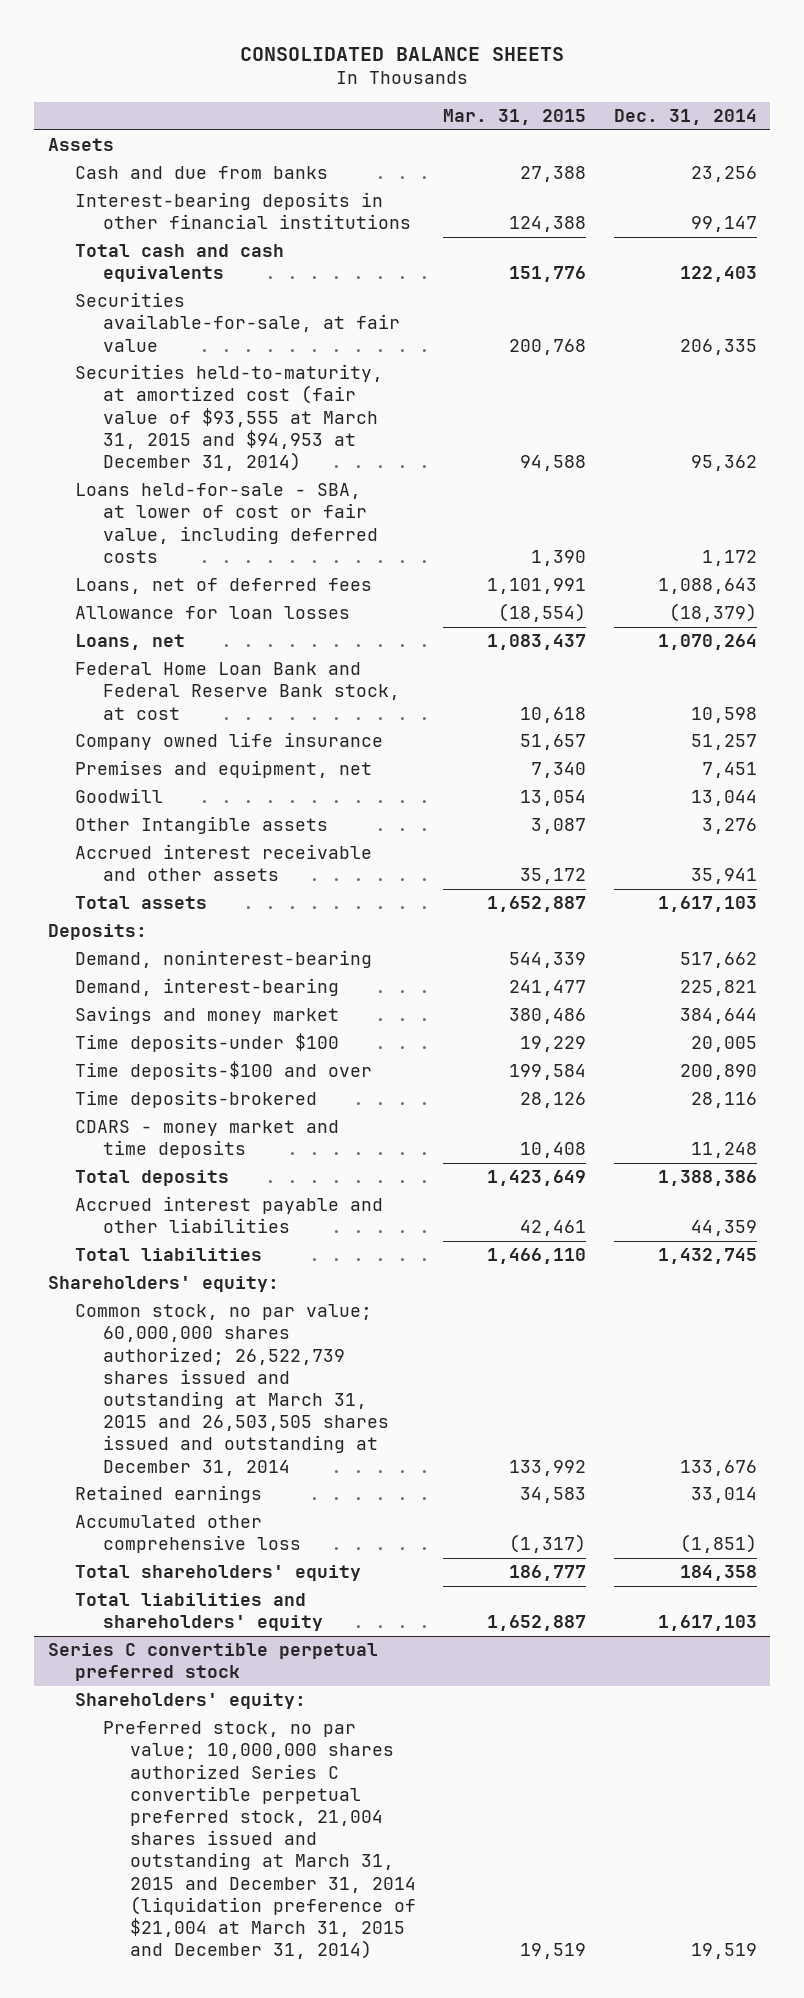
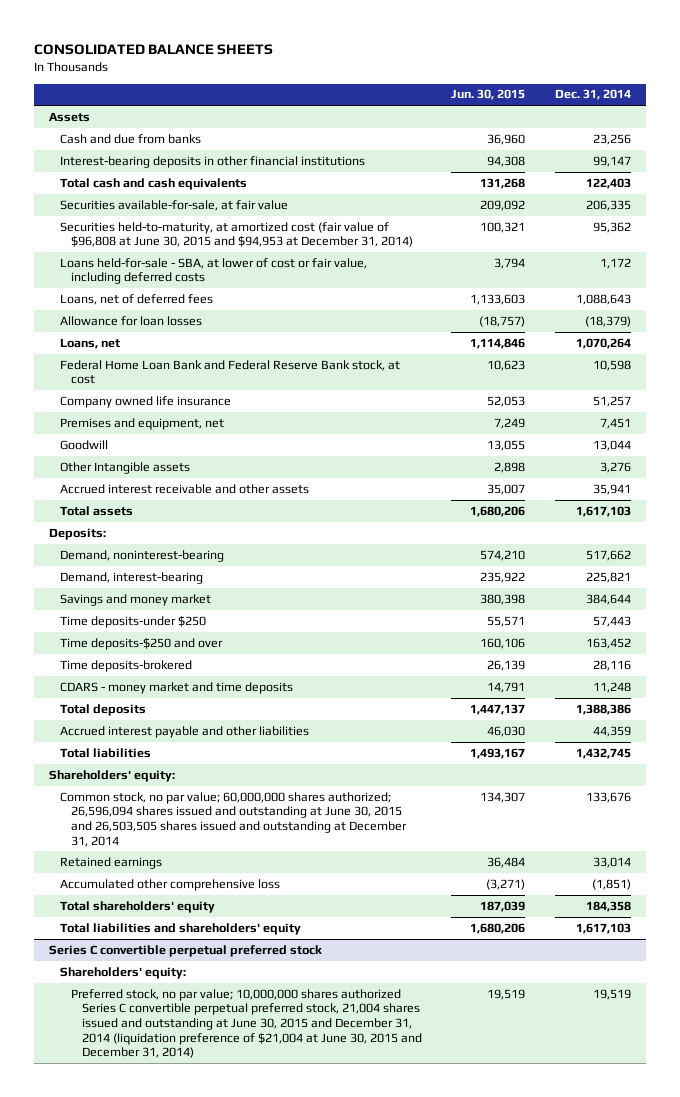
- | Mar. 31, 2015 | Dec. 31, 2014
+ | Jun. 30, 2015 | Dec. 31, 2014
- Securities held-to-maturity, at amortized cost (fair value of $93,555 at March 31, 2015 and $94,953 at December 31, 2014) | 94,588 | 95,362
+ Securities held-to-maturity, at amortized cost (fair value of $96,808 at June 30, 2015 and $94,953 at December 31, 2014) | 100,321 | 95,362
- Time deposits-under $100 | 19,229 | 20,005
- Time deposits-$100 and over | 199,584 | 200,890
+ Time deposits-under $250 | 55,571 | 57,443
+ Time deposits-$250 and over | 160,106 | 163,452
- Common stock, no par value; 60,000,000 shares authorized; 26,522,739 shares issued and outstanding at March 31, 2015 and 26,503,505 shares issued and outstanding at December 31, 2014 | 133,992 | 133,676
+ Common stock, no par value; 60,000,000 shares authorized; 26,596,094 shares issued and outstanding at June 30, 2015 and 26,503,505 shares issued and outstanding at December 31, 2014 | 134,307 | 133,676
@ Series C convertible perpetual preferred stock
- Preferred stock, no par value; 10,000,000 shares authorized Series C convertible perpetual preferred stock, 21,004 shares issued and outstanding at March 31, 2015 and December 31, 2014 (liquidation preference of $21,004 at March 31, 2015 and December 31, 2014) | 19,519 | 19,519
+ Preferred stock, no par value; 10,000,000 shares authorized Series C convertible perpetual preferred stock, 21,004 shares issued and outstanding at June 30, 2015 and December 31, 2014 (liquidation preference of $21,004 at June 30, 2015 and December 31, 2014) | 19,519 | 19,519

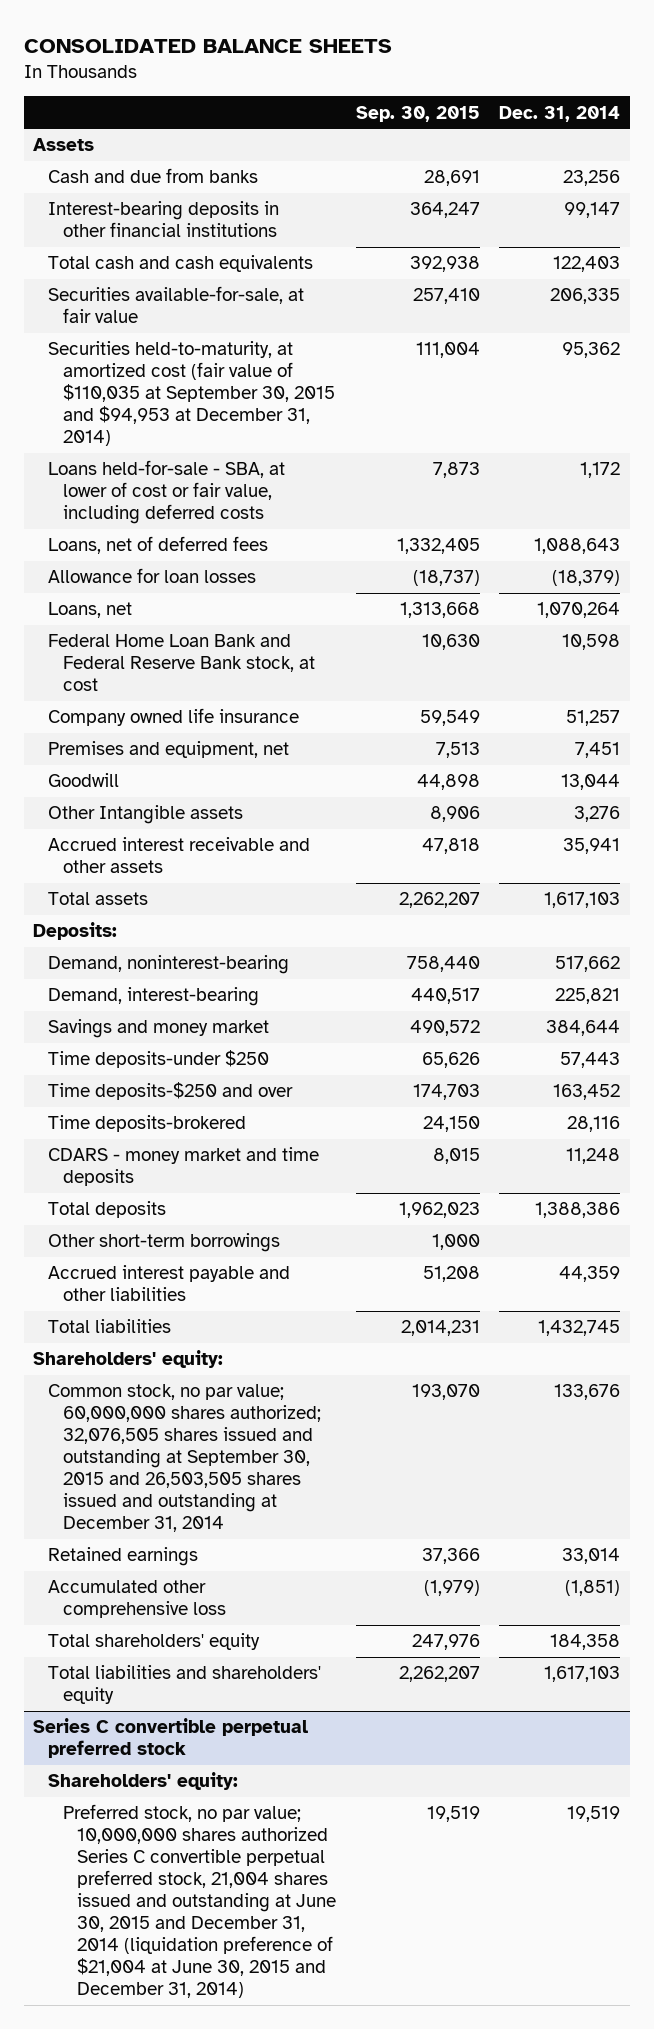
- | Jun. 30, 2015 | Dec. 31, 2014
+ | Sep. 30, 2015 | Dec. 31, 2014
- Securities held-to-maturity, at amortized cost (fair value of $96,808 at June 30, 2015 and $94,953 at December 31, 2014) | 100,321 | 95,362
+ Securities held-to-maturity, at amortized cost (fair value of $110,035 at September 30, 2015 and $94,953 at December 31, 2014) | 111,004 | 95,362
+ Other short-term borrowings | 1,000 |
- Common stock, no par value; 60,000,000 shares authorized; 26,596,094 shares issued and outstanding at June 30, 2015 and 26,503,505 shares issued and outstanding at December 31, 2014 | 134,307 | 133,676
+ Common stock, no par value; 60,000,000 shares authorized; 32,076,505 shares issued and outstanding at September 30, 2015 and 26,503,505 shares issued and outstanding at December 31, 2014 | 193,070 | 133,676

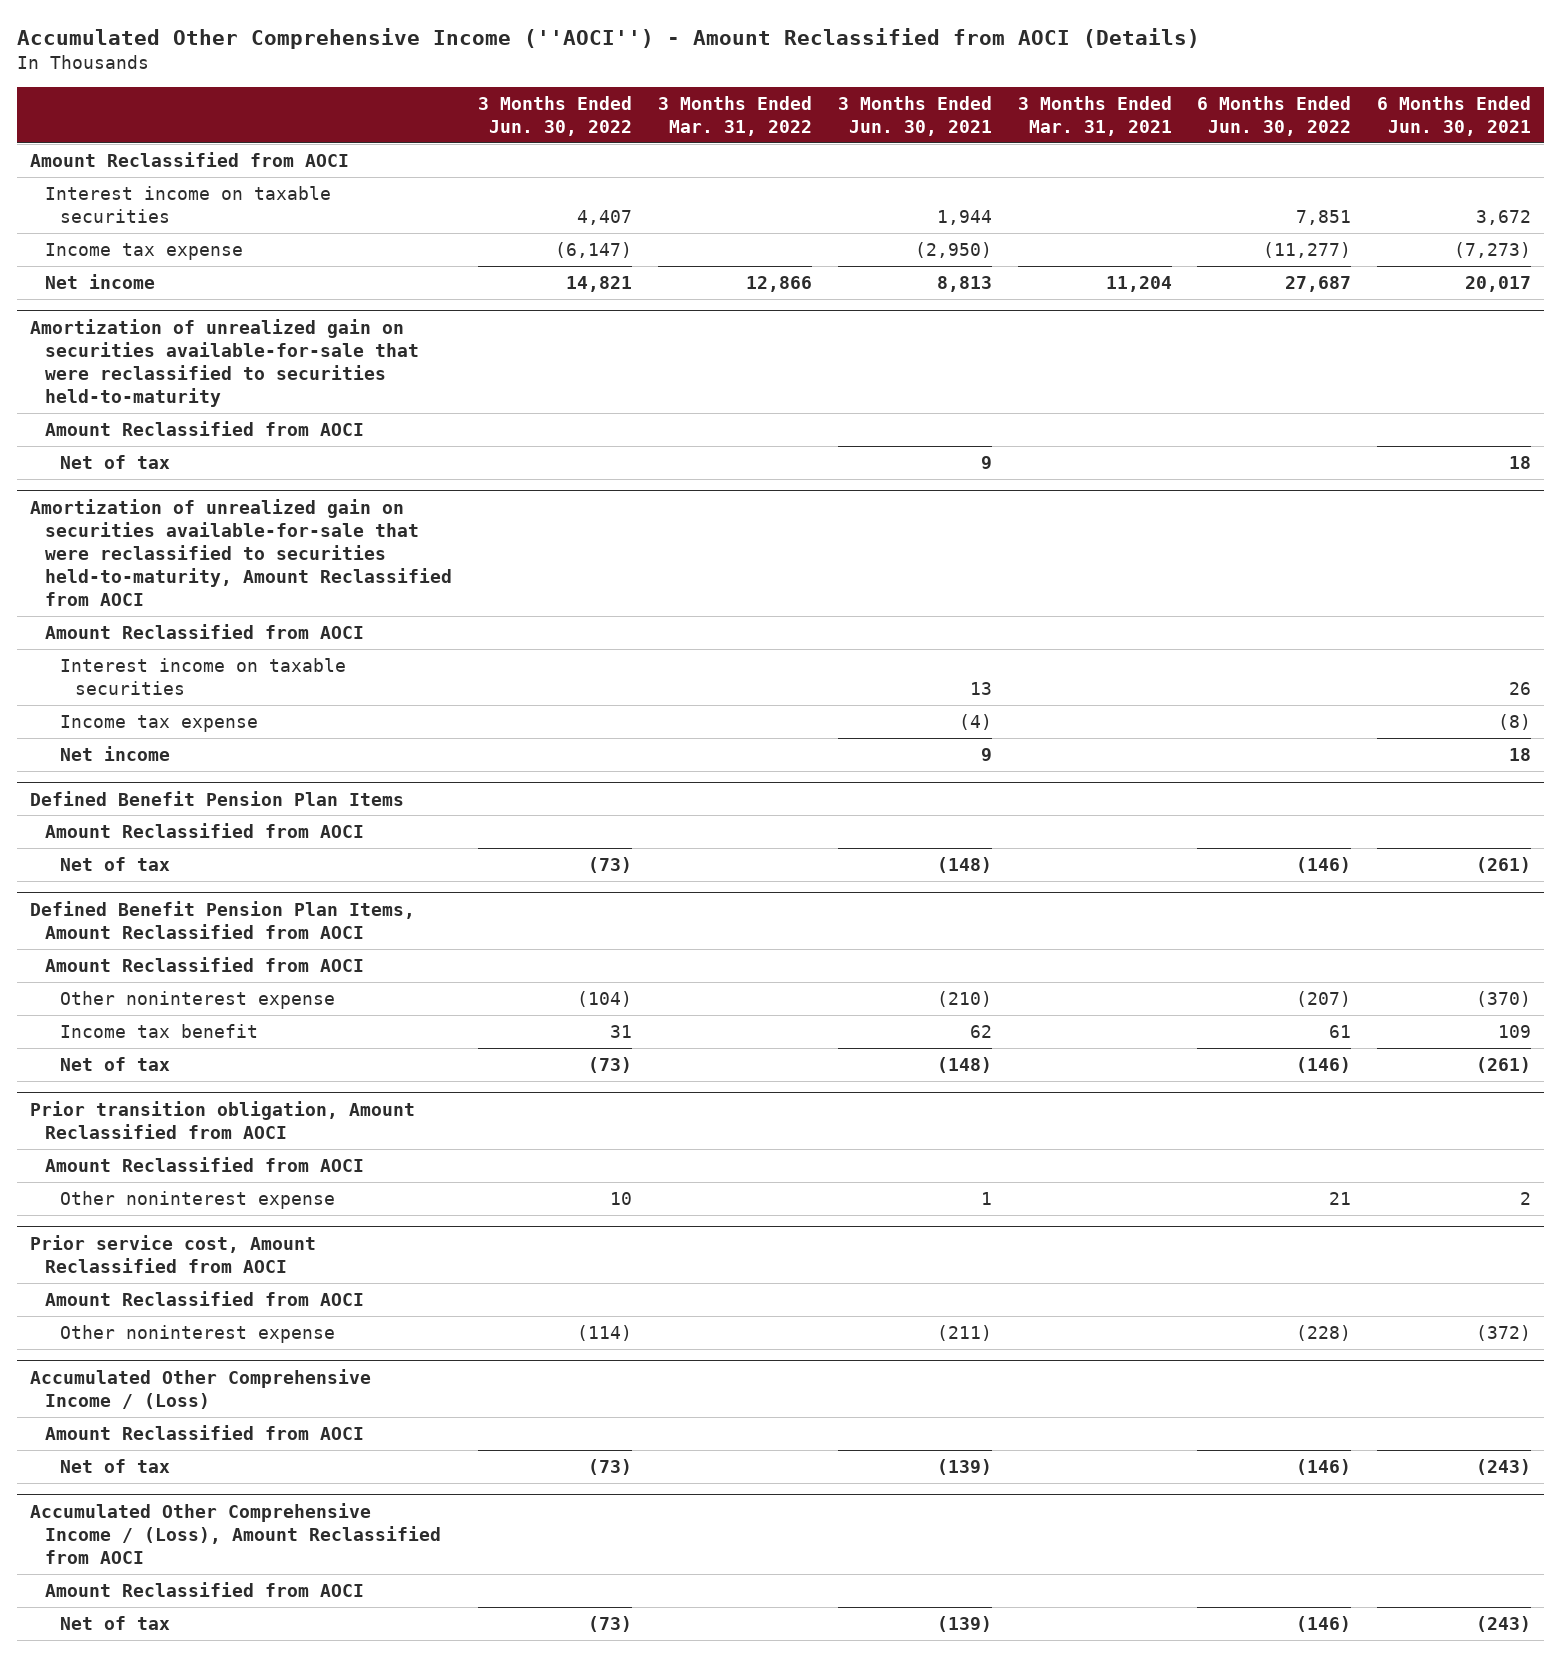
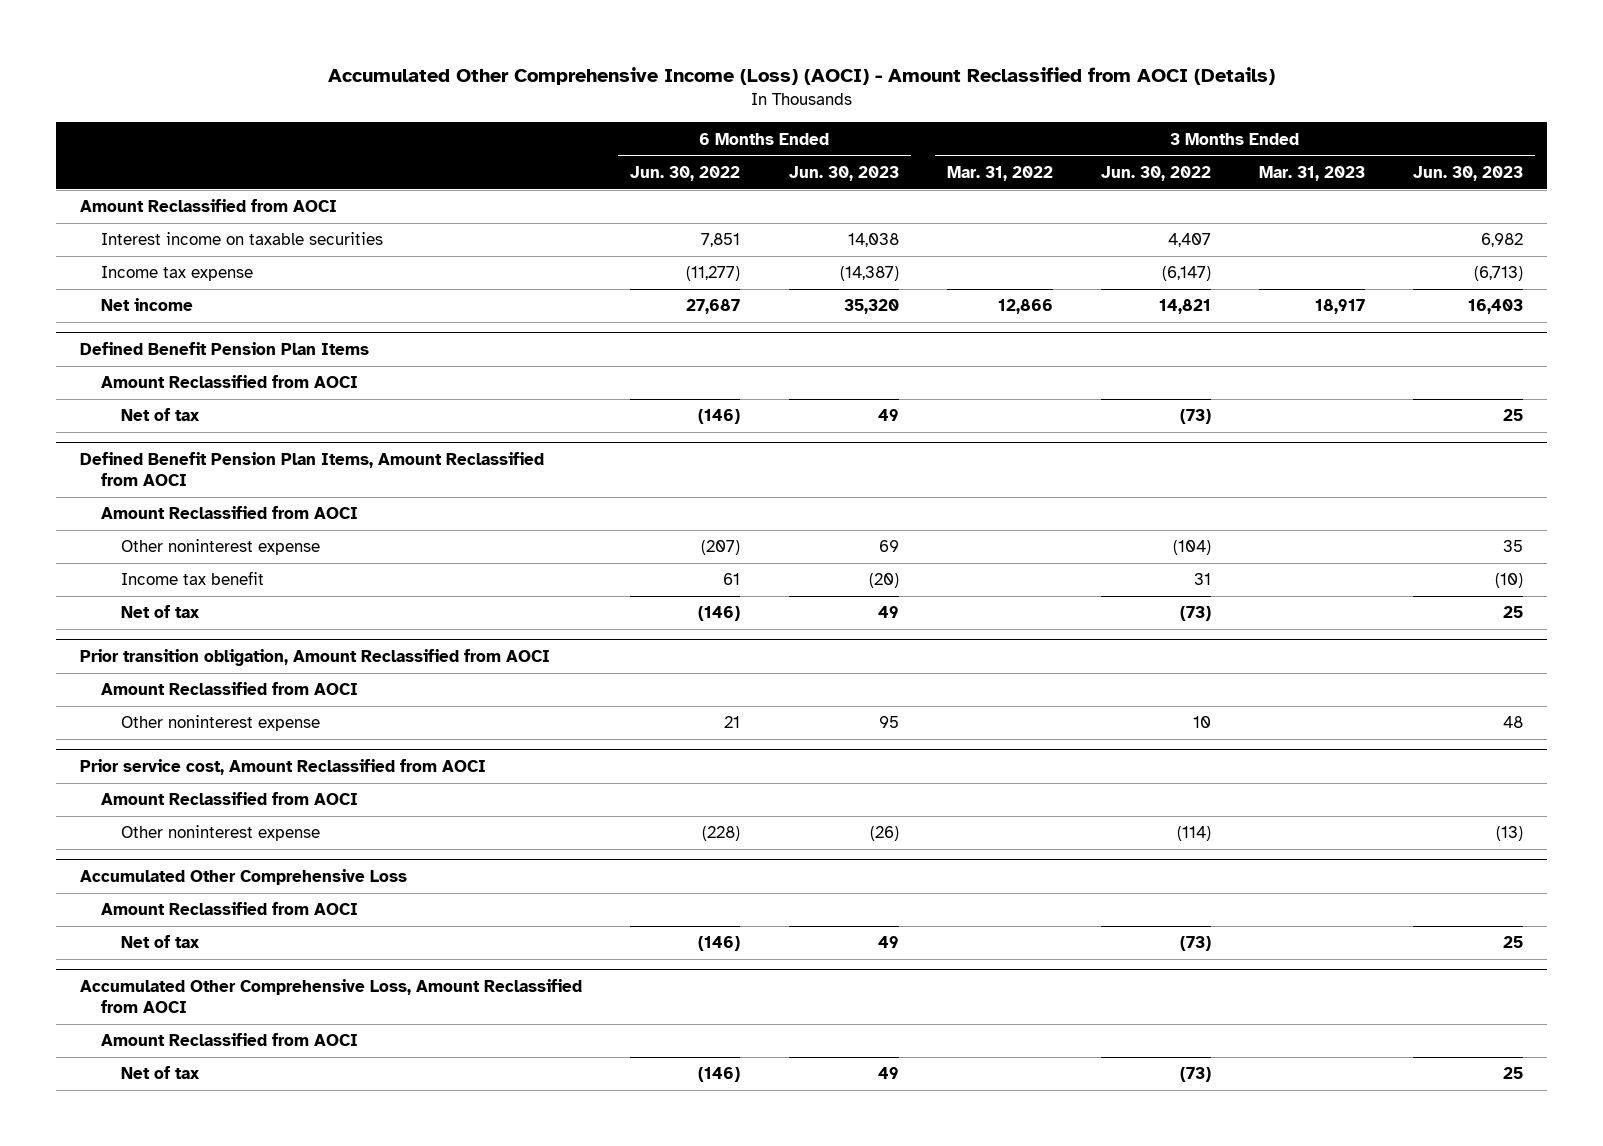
- Accumulated Other Comprehensive Income (''AOCI'') - Amount Reclassified from AOCI (Details)
+ Accumulated Other Comprehensive Income (Loss) (AOCI) - Amount Reclassified from AOCI (Details)
- | 3 Months Ended Jun. 30, 2022 | 3 Months Ended Mar. 31, 2022 | 3 Months Ended Jun. 30, 2021 | 3 Months Ended Mar. 31, 2021 | 6 Months Ended Jun. 30, 2022 | 6 Months Ended Jun. 30, 2021
+ | 6 Months Ended Jun. 30, 2022 | 6 Months Ended Jun. 30, 2023 | 3 Months Ended Mar. 31, 2022 | 3 Months Ended Jun. 30, 2022 | 3 Months Ended Mar. 31, 2023 | 3 Months Ended Jun. 30, 2023
- Amortization of unrealized gain on securities available-for-sale that were reclassified to securities held-to-maturity
- Amount Reclassified from AOCI
- Net of tax | | | 9 | | | 18
- Amortization of unrealized gain on securities available-for-sale that were reclassified to securities held-to-maturity, Amount Reclassified from AOCI
- Amount Reclassified from AOCI
- Interest income on taxable securities | | | 13 | | | 26
- Income tax expense | | | (4) | | | (8)
- Net income | | | 9 | | | 18
- Accumulated Other Comprehensive Income / (Loss)
+ Accumulated Other Comprehensive Loss
- Accumulated Other Comprehensive Income / (Loss), Amount Reclassified from AOCI
+ Accumulated Other Comprehensive Loss, Amount Reclassified from AOCI

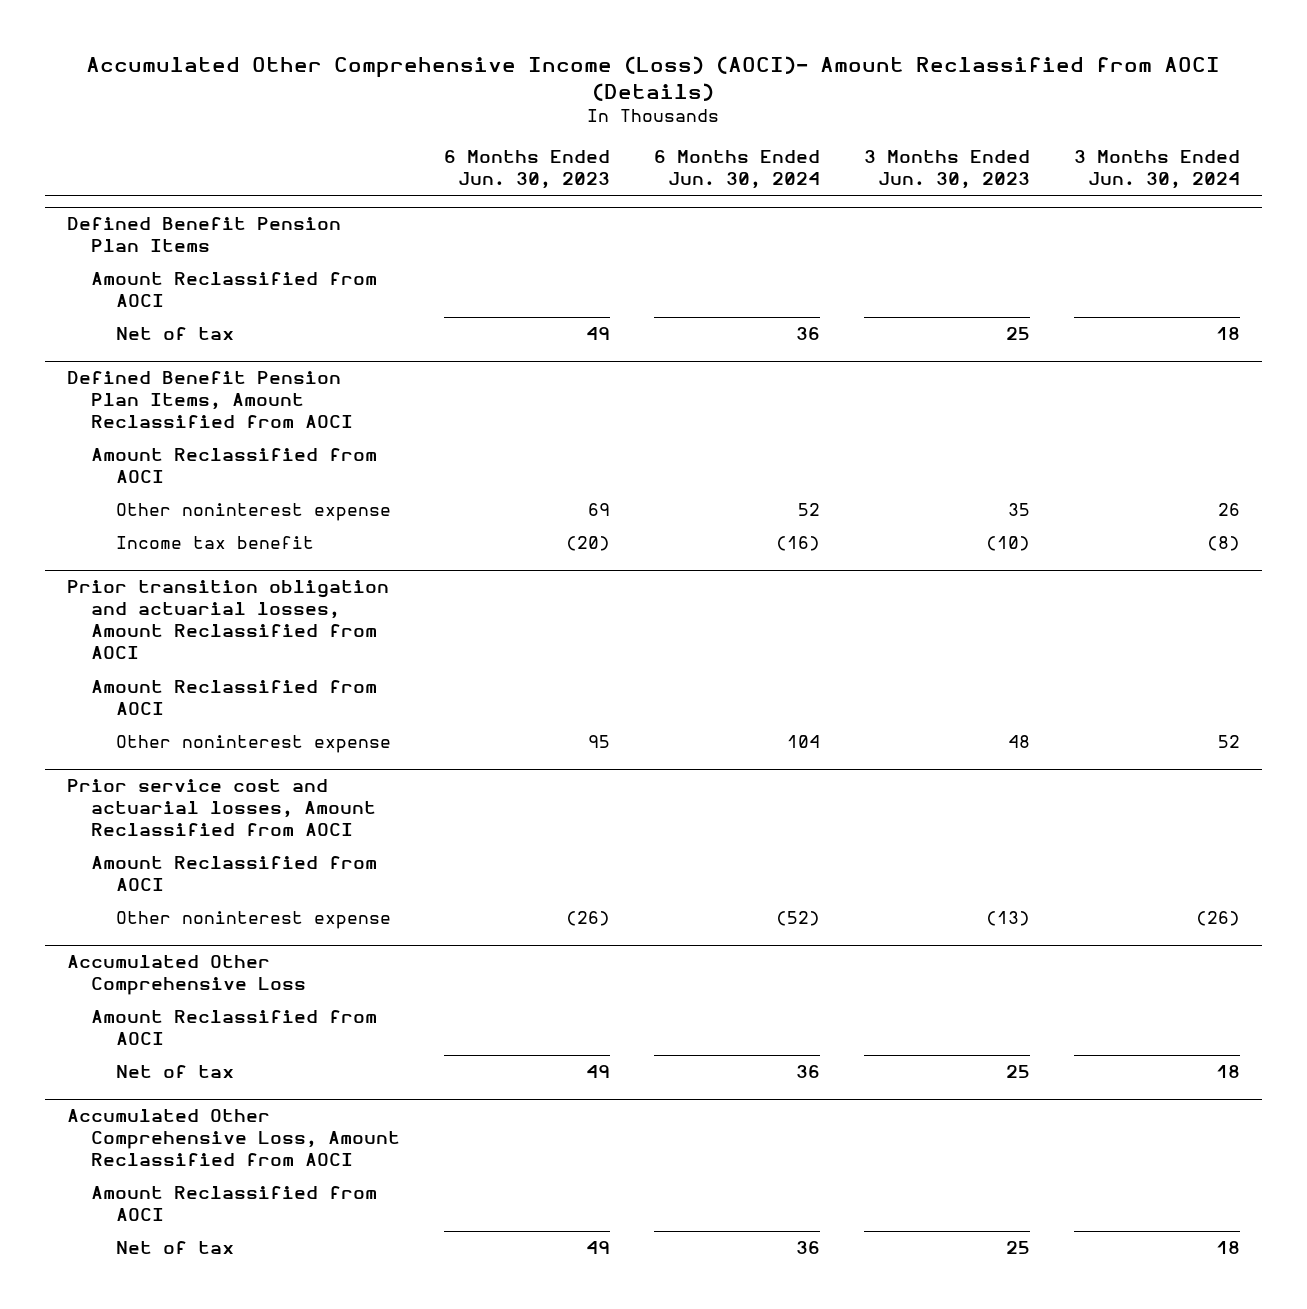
- Accumulated Other Comprehensive Income (Loss) (AOCI) - Amount Reclassified from AOCI (Details)
+ Accumulated Other Comprehensive Income (Loss) (AOCI)- Amount Reclassified from AOCI (Details)
- | 6 Months Ended Jun. 30, 2022 | 6 Months Ended Jun. 30, 2023 | 3 Months Ended Mar. 31, 2022 | 3 Months Ended Jun. 30, 2022 | 3 Months Ended Mar. 31, 2023 | 3 Months Ended Jun. 30, 2023
+ | 6 Months Ended Jun. 30, 2023 | 6 Months Ended Jun. 30, 2024 | 3 Months Ended Jun. 30, 2023 | 3 Months Ended Jun. 30, 2024
- Amount Reclassified from AOCI
- Interest income on taxable securities | 7,851 | 14,038 | | 4,407 | | 6,982
- Income tax expense | (11,277) | (14,387) | | (6,147) | | (6,713)
- Net income | 27,687 | 35,320 | 12,866 | 14,821 | 18,917 | 16,403
@ Defined Benefit Pension Plan Items, Amount Reclassified from AOCI
- Net of tax | (146) | 49 | | (73) | | 25
- Prior transition obligation, Amount Reclassified from AOCI
+ Prior transition obligation and actuarial losses, Amount Reclassified from AOCI
- Prior service cost, Amount Reclassified from AOCI
+ Prior service cost and actuarial losses, Amount Reclassified from AOCI

